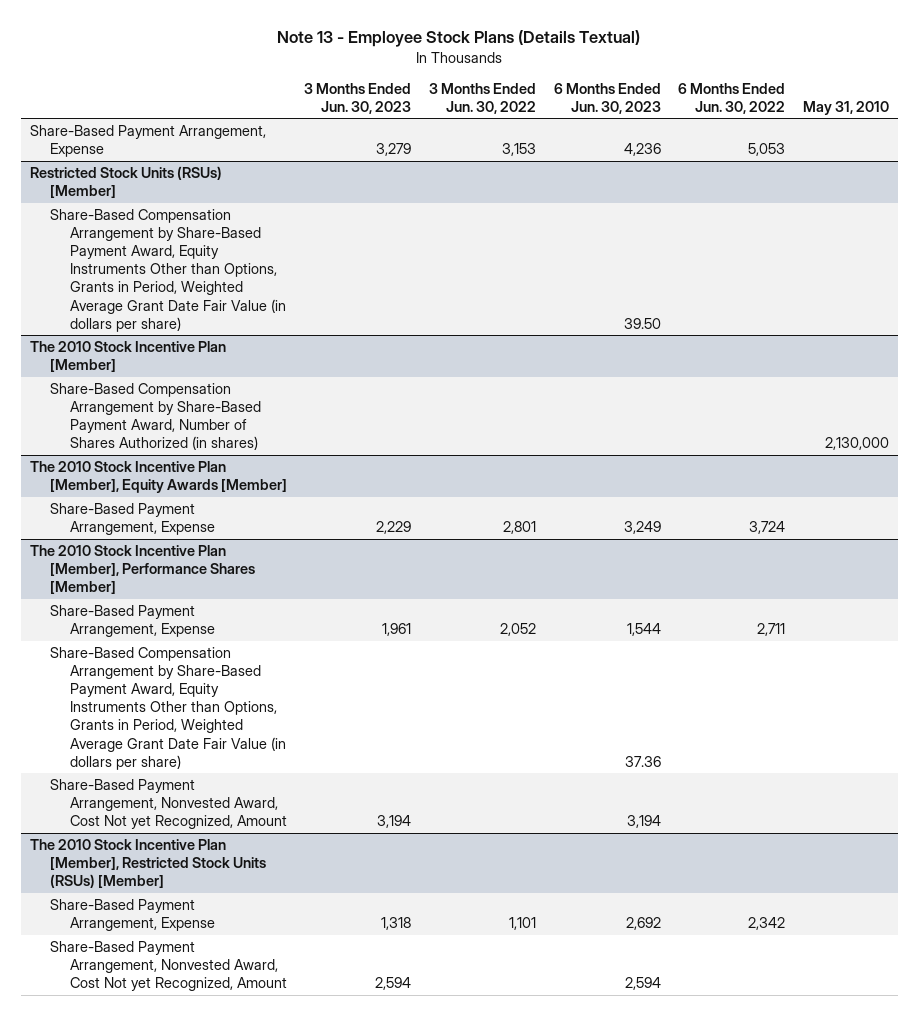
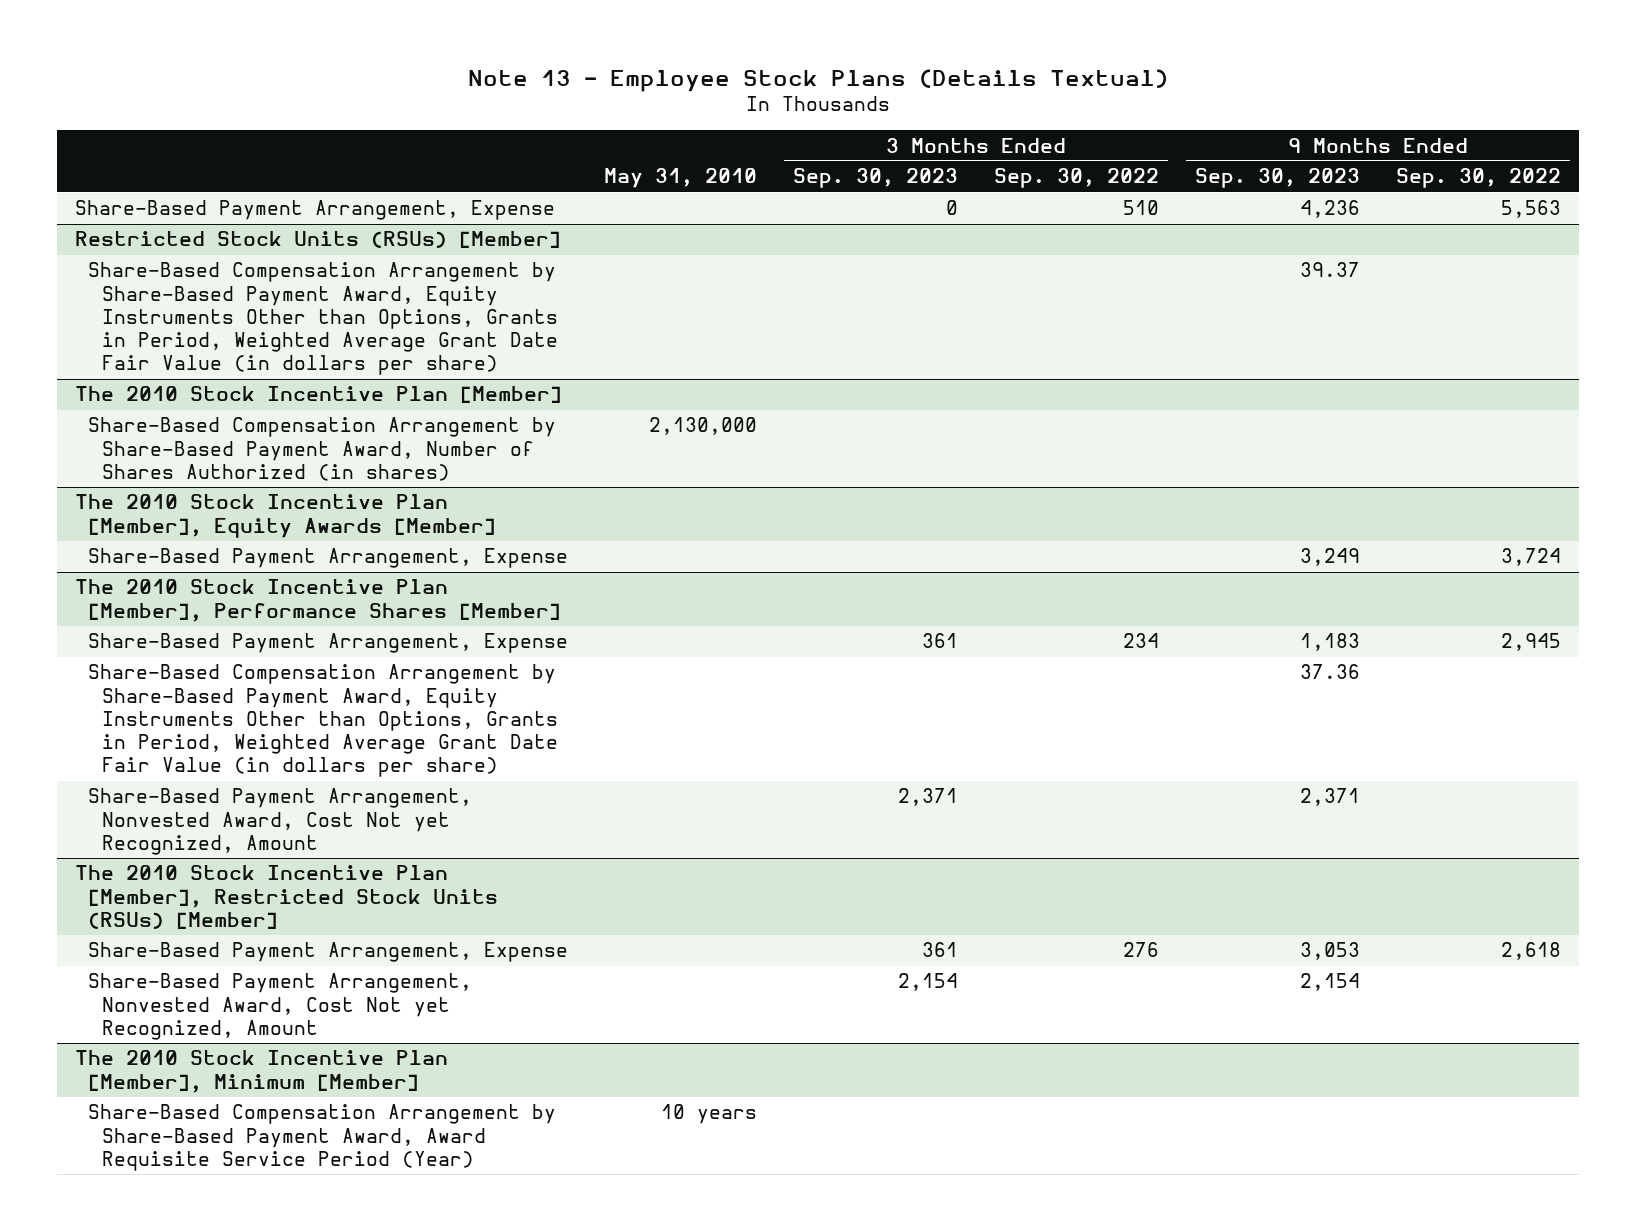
- | 3 Months Ended Jun. 30, 2023 | 3 Months Ended Jun. 30, 2022 | 6 Months Ended Jun. 30, 2023 | 6 Months Ended Jun. 30, 2022 | May 31, 2010
+ | May 31, 2010 | 3 Months Ended Sep. 30, 2023 | 3 Months Ended Sep. 30, 2022 | 9 Months Ended Sep. 30, 2023 | 9 Months Ended Sep. 30, 2022
+ The 2010 Stock Incentive Plan [Member], Minimum [Member]
+ Share-Based Compensation Arrangement by Share-Based Payment Award, Award Requisite Service Period (Year) | 10 years | | | |

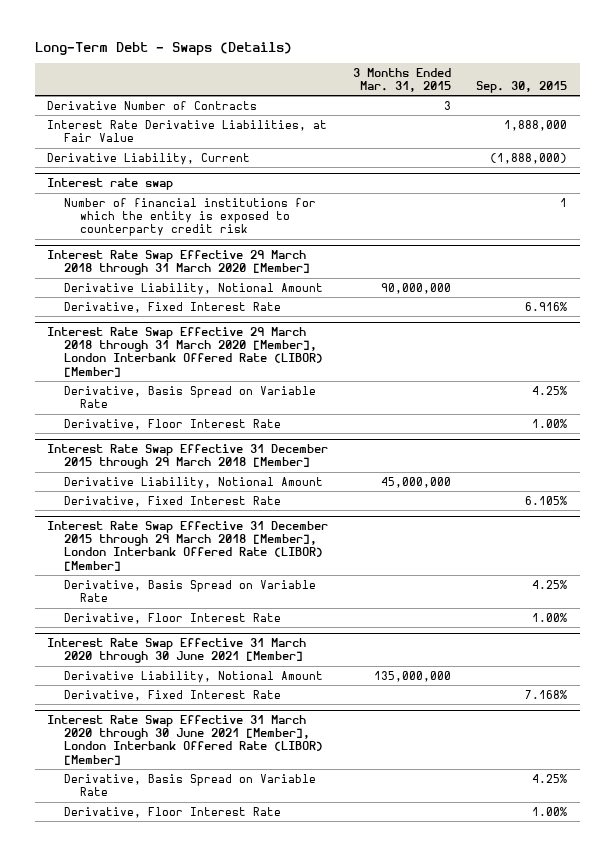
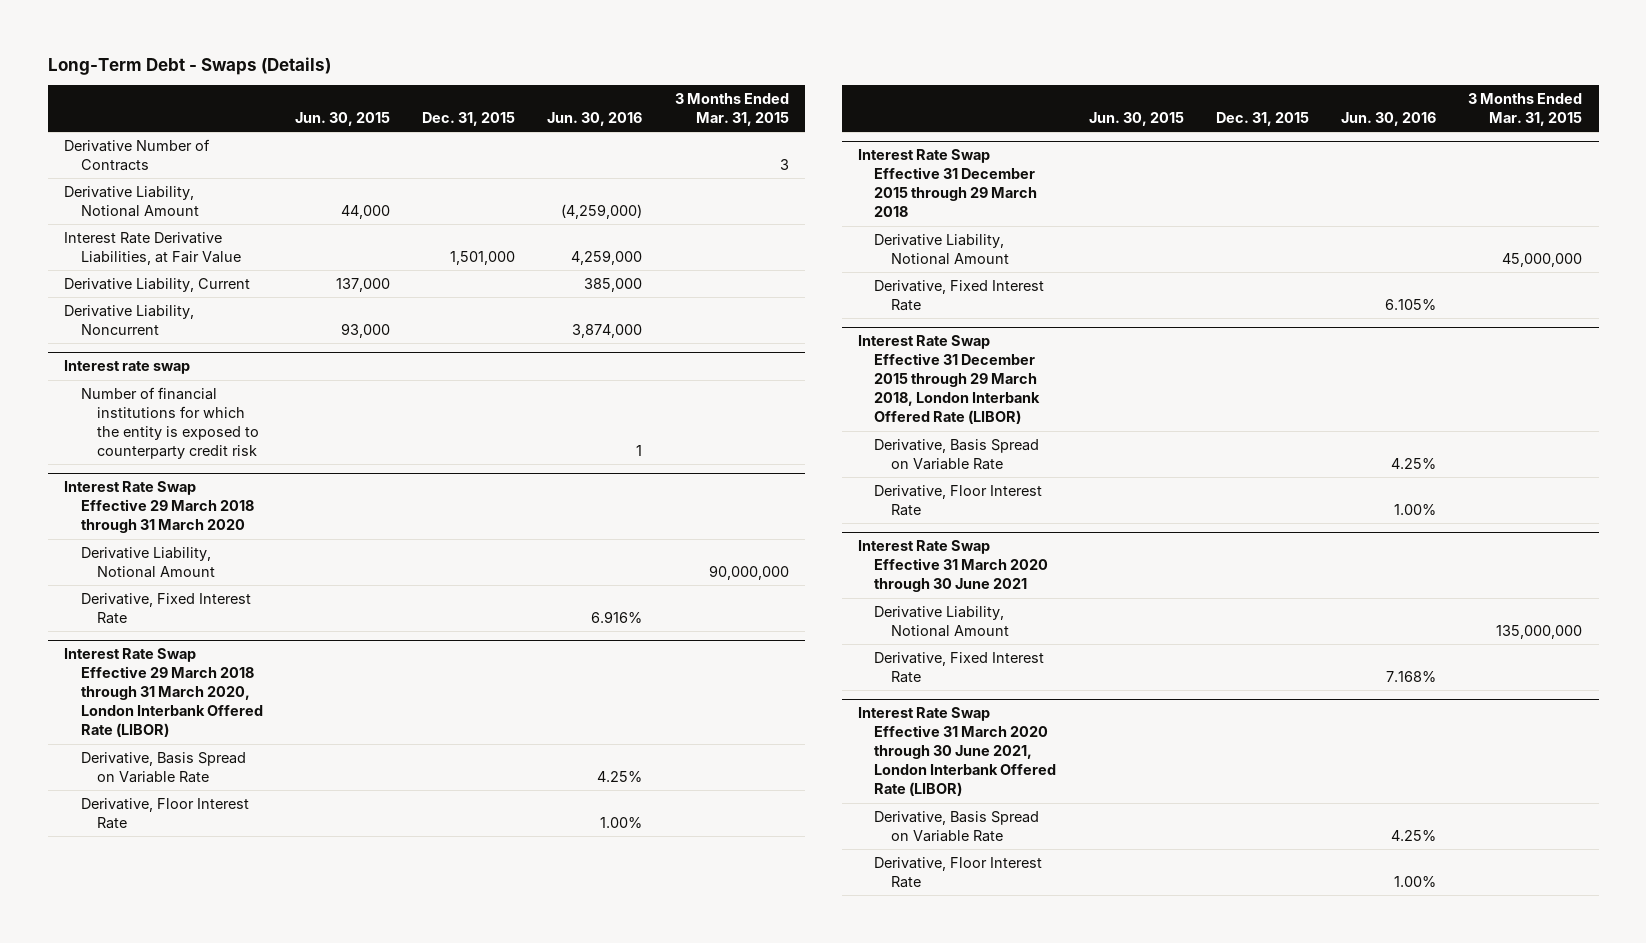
- | 3 Months Ended Mar. 31, 2015 | Sep. 30, 2015
+ | Jun. 30, 2015 | Dec. 31, 2015 | Jun. 30, 2016 | 3 Months Ended Mar. 31, 2015
+ Derivative Liability, Notional Amount | 44,000 | | (4,259,000) |
+ Derivative Liability, Noncurrent | 93,000 | | 3,874,000 |
- Interest Rate Swap Effective 29 March 2018 through 31 March 2020 [Member]
+ Interest Rate Swap Effective 29 March 2018 through 31 March 2020
- Interest Rate Swap Effective 29 March 2018 through 31 March 2020 [Member], London Interbank Offered Rate (LIBOR) [Member]
+ Interest Rate Swap Effective 29 March 2018 through 31 March 2020, London Interbank Offered Rate (LIBOR)
- Interest Rate Swap Effective 31 December 2015 through 29 March 2018 [Member]
+ Interest Rate Swap Effective 31 December 2015 through 29 March 2018
- Interest Rate Swap Effective 31 December 2015 through 29 March 2018 [Member], London Interbank Offered Rate (LIBOR) [Member]
+ Interest Rate Swap Effective 31 December 2015 through 29 March 2018, London Interbank Offered Rate (LIBOR)
- Interest Rate Swap Effective 31 March 2020 through 30 June 2021 [Member]
+ Interest Rate Swap Effective 31 March 2020 through 30 June 2021
- Interest Rate Swap Effective 31 March 2020 through 30 June 2021 [Member], London Interbank Offered Rate (LIBOR) [Member]
+ Interest Rate Swap Effective 31 March 2020 through 30 June 2021, London Interbank Offered Rate (LIBOR)

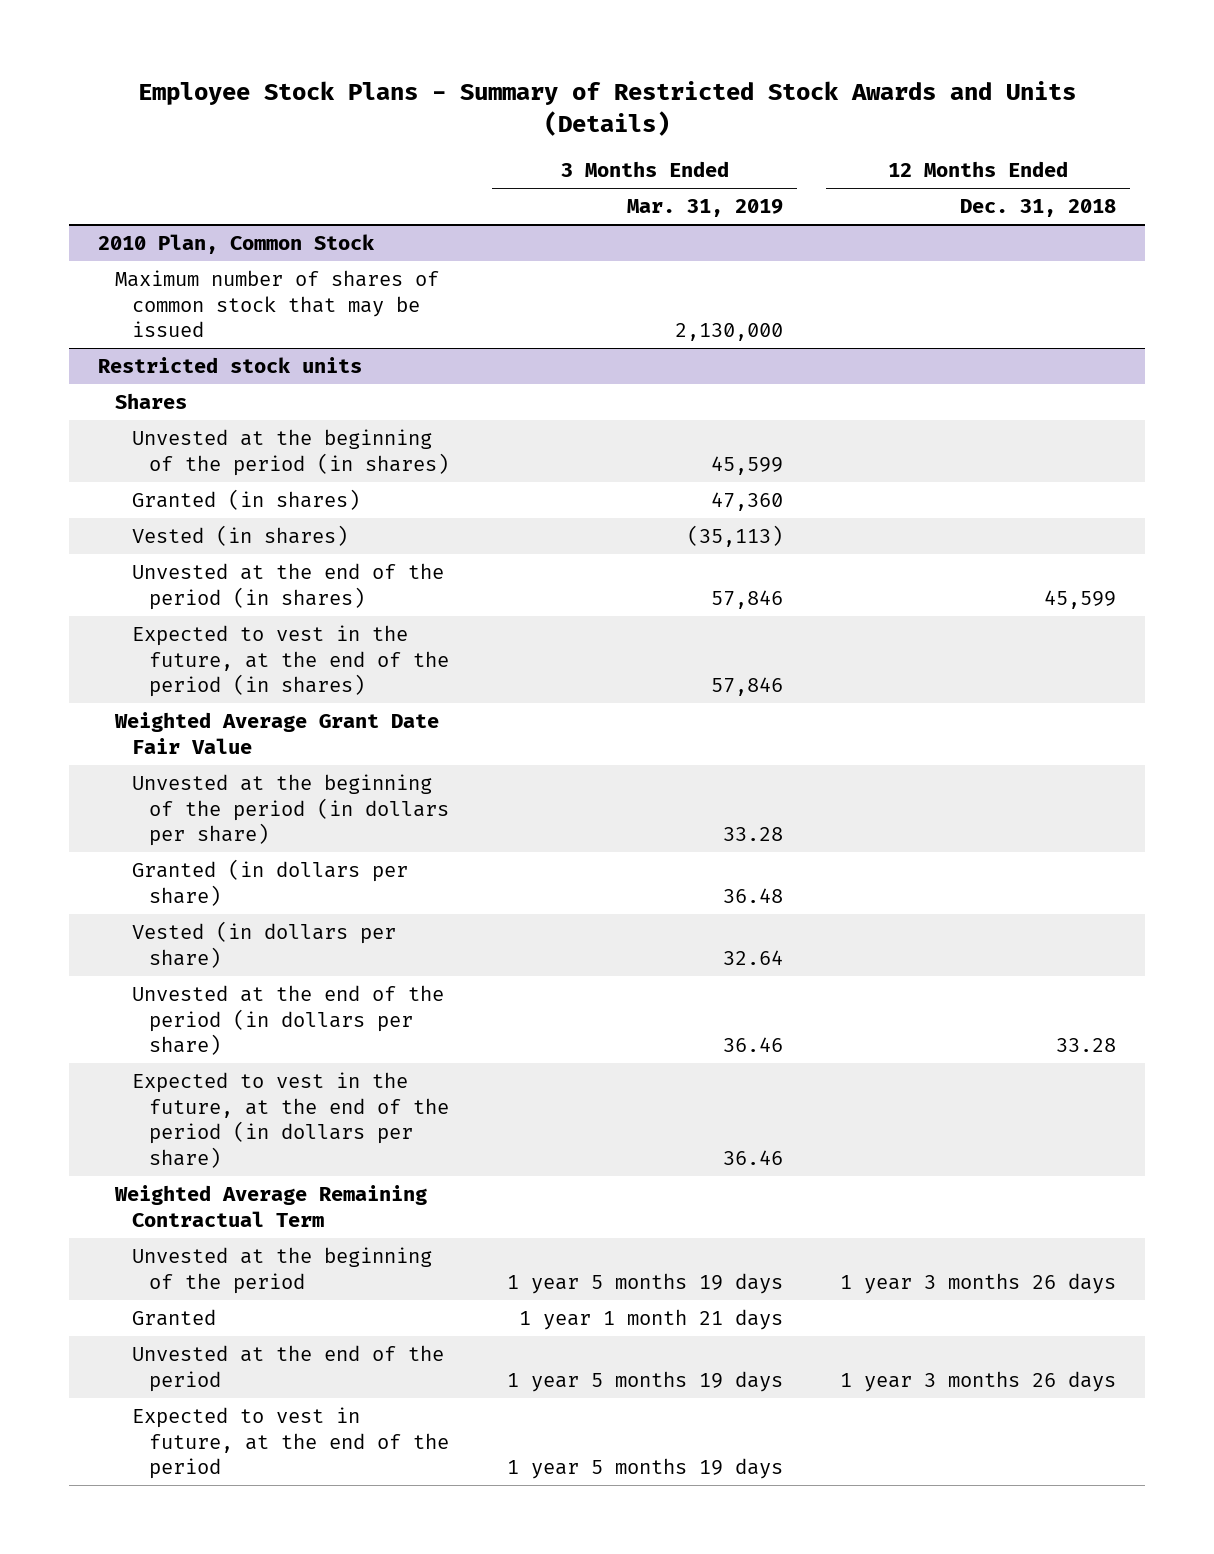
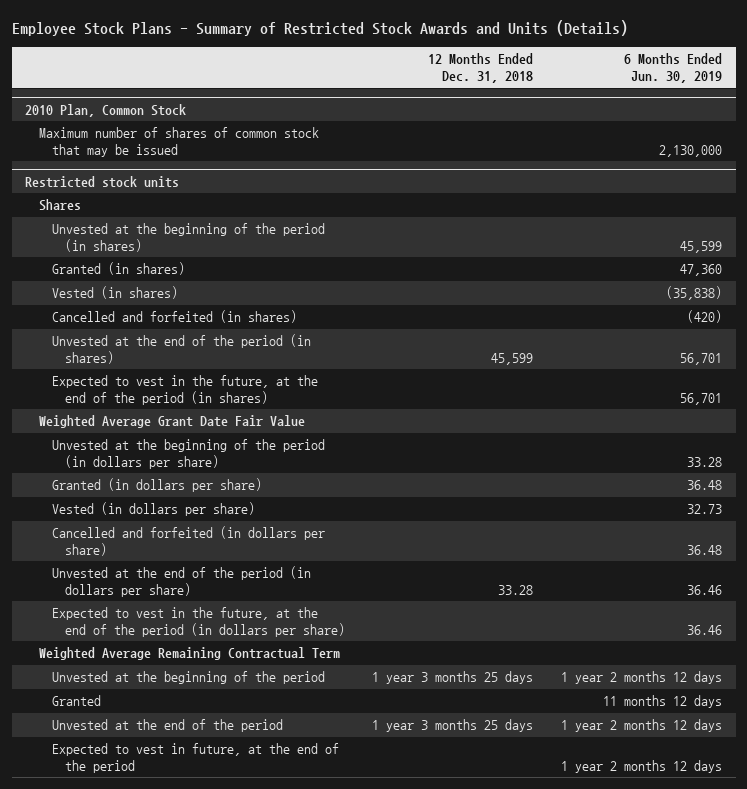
- | 3 Months Ended Mar. 31, 2019 | 12 Months Ended Dec. 31, 2018
+ | 12 Months Ended Dec. 31, 2018 | 6 Months Ended Jun. 30, 2019
@ Restricted stock units
+ Cancelled and forfeited (in shares) | | (420)
+ Cancelled and forfeited (in dollars per share) | | 36.48
- Unvested at the beginning of the period | 1 year 5 months 19 days | 1 year 3 months 26 days
+ Unvested at the beginning of the period | 1 year 3 months 25 days | 1 year 2 months 12 days
- Unvested at the end of the period | 1 year 5 months 19 days | 1 year 3 months 26 days
+ Unvested at the end of the period | 1 year 3 months 25 days | 1 year 2 months 12 days

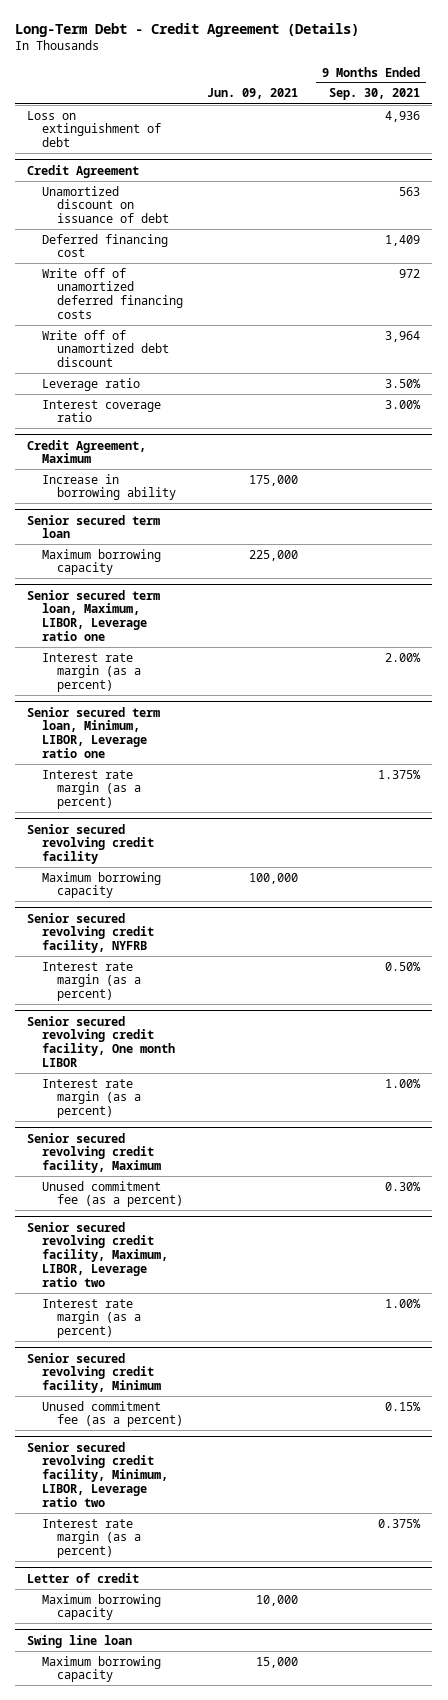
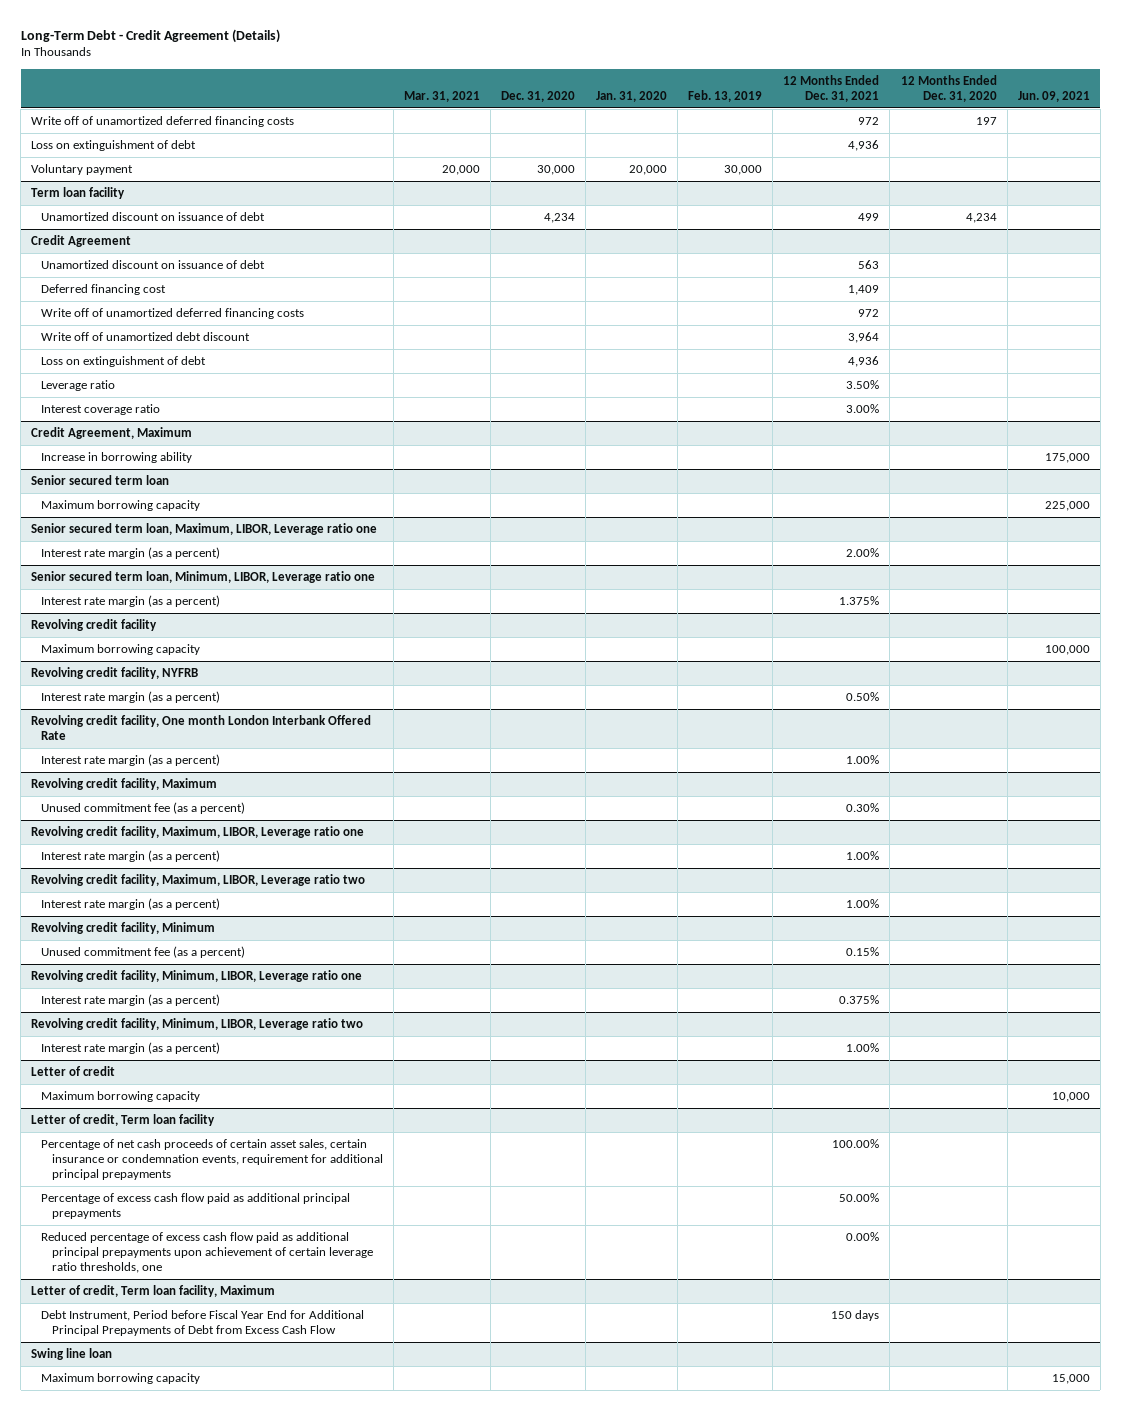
- | Jun. 09, 2021 | 9 Months Ended Sep. 30, 2021
+ | Mar. 31, 2021 | Dec. 31, 2020 | Jan. 31, 2020 | Feb. 13, 2019 | 12 Months Ended Dec. 31, 2021 | 12 Months Ended Dec. 31, 2020 | Jun. 09, 2021
+ Write off of unamortized deferred financing costs | | | | | 972 | 197 |
+ Voluntary payment | 20,000 | 30,000 | 20,000 | 30,000 | | |
+ Term loan facility
+ Unamortized discount on issuance of debt | | 4,234 | | | 499 | 4,234 |
@ Credit Agreement
+ Loss on extinguishment of debt | | | | | 4,936 | |
- Senior secured revolving credit facility
+ Revolving credit facility
- Senior secured revolving credit facility, NYFRB
+ Revolving credit facility, NYFRB
- Senior secured revolving credit facility, One month LIBOR
- Interest rate margin (as a percent) | | 1.00%
- Senior secured revolving credit facility, Maximum
+ Revolving credit facility, One month London Interbank Offered Rate
+ Interest rate margin (as a percent) | | | | | 1.00% | |
+ Revolving credit facility, Maximum
- Senior secured revolving credit facility, Maximum, LIBOR, Leverage ratio two
+ Revolving credit facility, Maximum, LIBOR, Leverage ratio one
+ Interest rate margin (as a percent) | | | | | 1.00% | |
+ Revolving credit facility, Maximum, LIBOR, Leverage ratio two
- Senior secured revolving credit facility, Minimum
+ Revolving credit facility, Minimum
- Senior secured revolving credit facility, Minimum, LIBOR, Leverage ratio two
+ Revolving credit facility, Minimum, LIBOR, Leverage ratio one
+ Interest rate margin (as a percent) | | | | | 0.375% | |
+ Revolving credit facility, Minimum, LIBOR, Leverage ratio two
+ Letter of credit, Term loan facility
+ Percentage of net cash proceeds of certain asset sales, certain insurance or condemnation events, requirement for additional principal prepayments | | | | | 100.00% | |
+ Percentage of excess cash flow paid as additional principal prepayments | | | | | 50.00% | |
+ Reduced percentage of excess cash flow paid as additional principal prepayments upon achievement of certain leverage ratio thresholds, one | | | | | 0.00% | |
+ Letter of credit, Term loan facility, Maximum
+ Debt Instrument, Period before Fiscal Year End for Additional Principal Prepayments of Debt from Excess Cash Flow | | | | | 150 days | |

